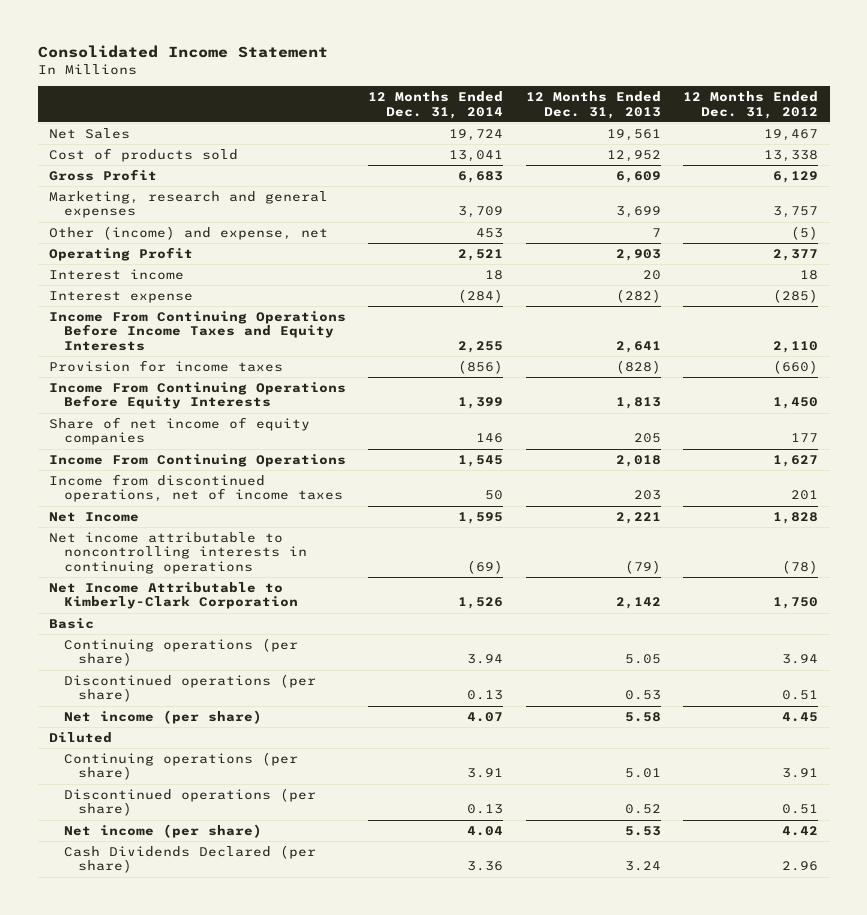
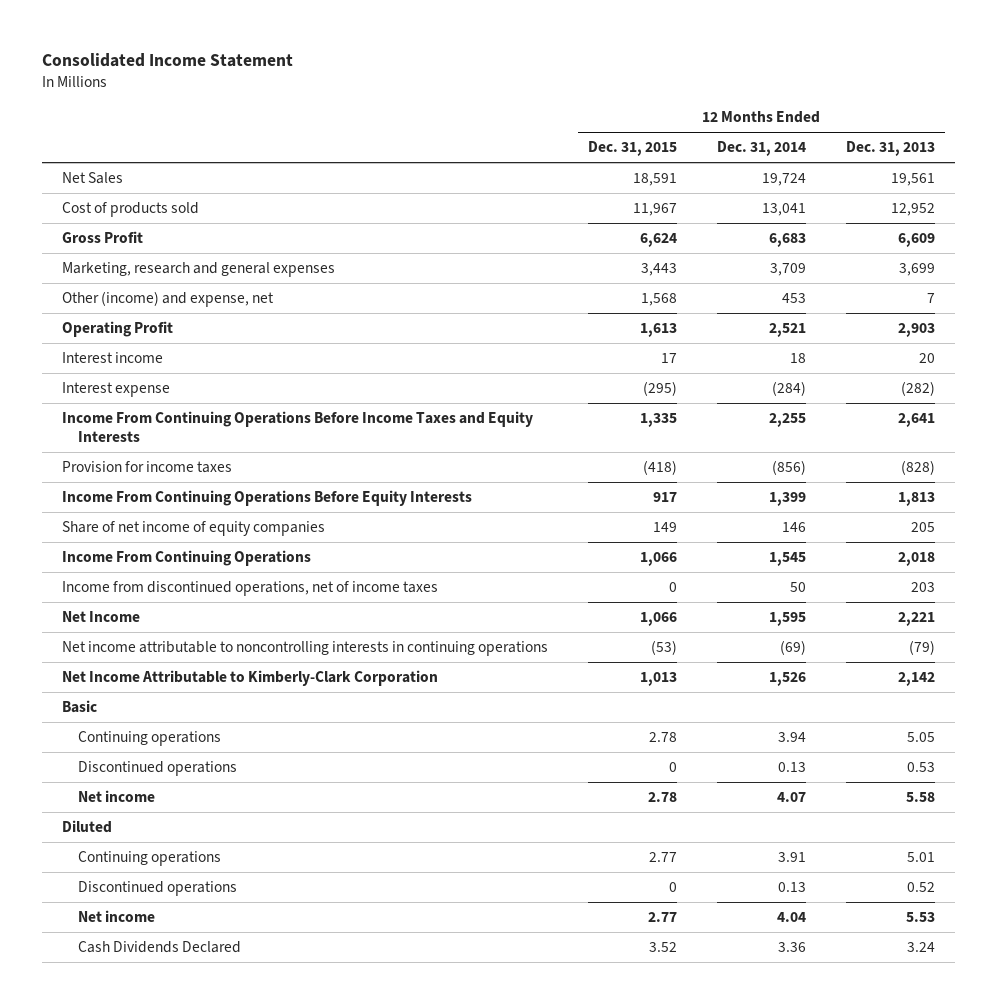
- | 12 Months Ended Dec. 31, 2014 | 12 Months Ended Dec. 31, 2013 | 12 Months Ended Dec. 31, 2012
+ | 12 Months Ended Dec. 31, 2015 | 12 Months Ended Dec. 31, 2014 | 12 Months Ended Dec. 31, 2013
- Continuing operations (per share) | 3.94 | 5.05 | 3.94
- Discontinued operations (per share) | 0.13 | 0.53 | 0.51
- Net income (per share) | 4.07 | 5.58 | 4.45
+ Continuing operations | 2.78 | 3.94 | 5.05
+ Discontinued operations | 0 | 0.13 | 0.53
+ Net income | 2.78 | 4.07 | 5.58
- Continuing operations (per share) | 3.91 | 5.01 | 3.91
- Discontinued operations (per share) | 0.13 | 0.52 | 0.51
- Net income (per share) | 4.04 | 5.53 | 4.42
- Cash Dividends Declared (per share) | 3.36 | 3.24 | 2.96
+ Continuing operations | 2.77 | 3.91 | 5.01
+ Discontinued operations | 0 | 0.13 | 0.52
+ Net income | 2.77 | 4.04 | 5.53
+ Cash Dividends Declared | 3.52 | 3.36 | 3.24

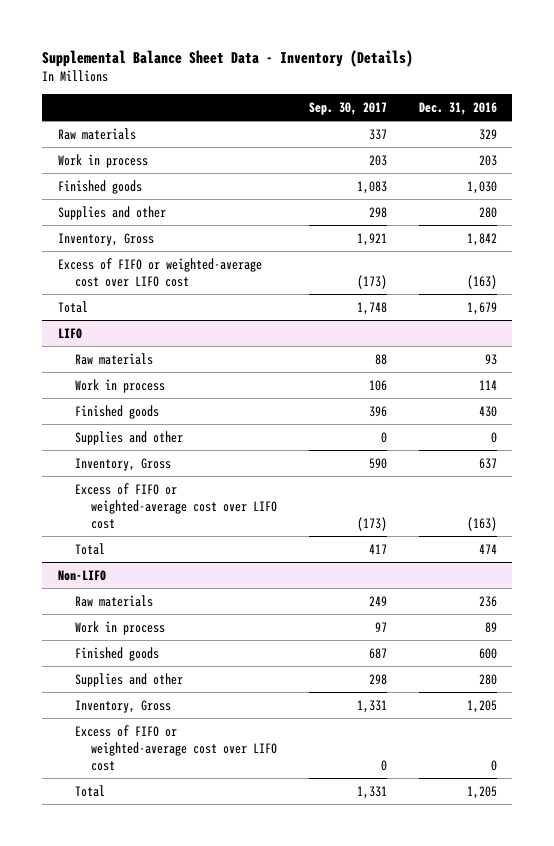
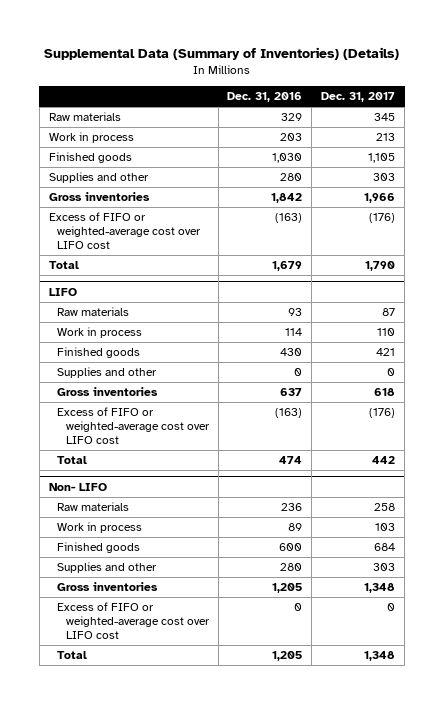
- Supplemental Balance Sheet Data - Inventory (Details)
+ Supplemental Data (Summary of Inventories) (Details)
- | Sep. 30, 2017 | Dec. 31, 2016
+ | Dec. 31, 2016 | Dec. 31, 2017
- Inventory, Gross | 1,921 | 1,842
+ Gross inventories | 1,842 | 1,966
@ LIFO
- Inventory, Gross | 590 | 637
+ Gross inventories | 637 | 618
- Non-LIFO
+ Non- LIFO
- Inventory, Gross | 1,331 | 1,205
+ Gross inventories | 1,205 | 1,348

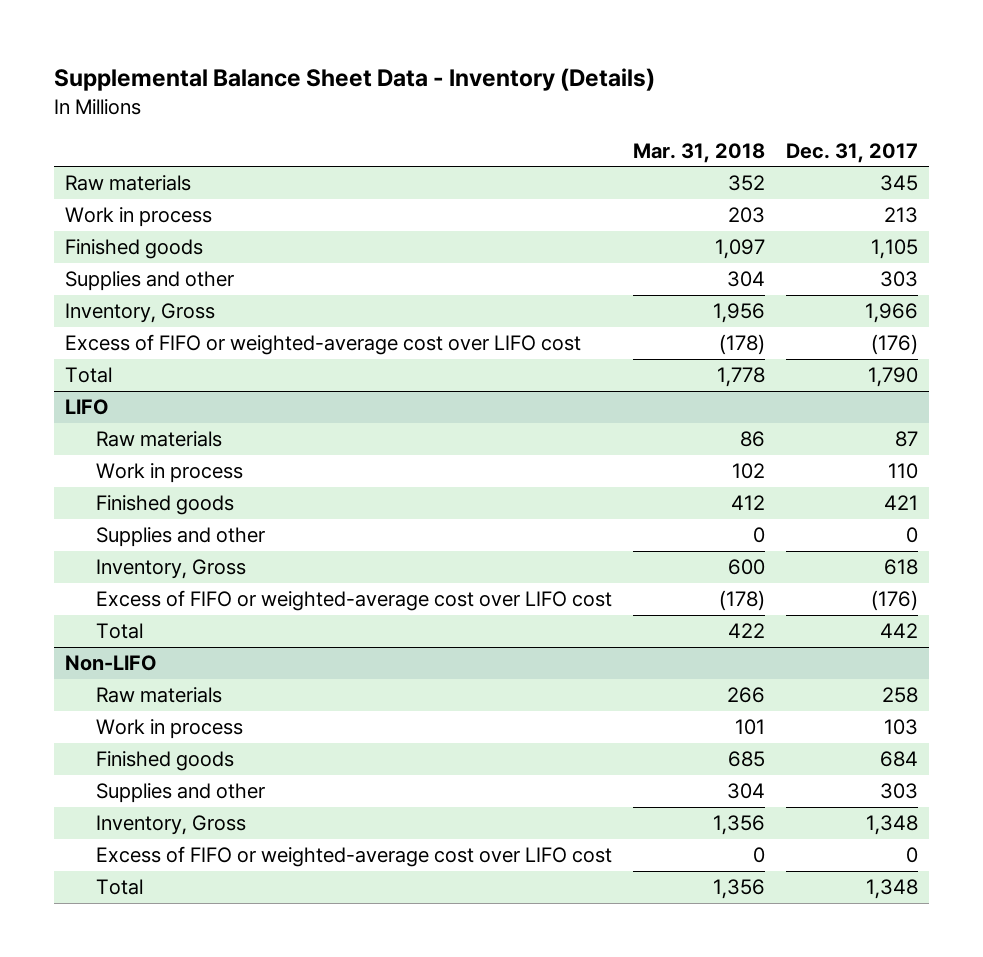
- Supplemental Data (Summary of Inventories) (Details)
+ Supplemental Balance Sheet Data - Inventory (Details)
- | Dec. 31, 2016 | Dec. 31, 2017
+ | Mar. 31, 2018 | Dec. 31, 2017
- Gross inventories | 1,842 | 1,966
+ Inventory, Gross | 1,956 | 1,966
@ LIFO
- Gross inventories | 637 | 618
+ Inventory, Gross | 600 | 618
- Non- LIFO
+ Non-LIFO
- Gross inventories | 1,205 | 1,348
+ Inventory, Gross | 1,356 | 1,348

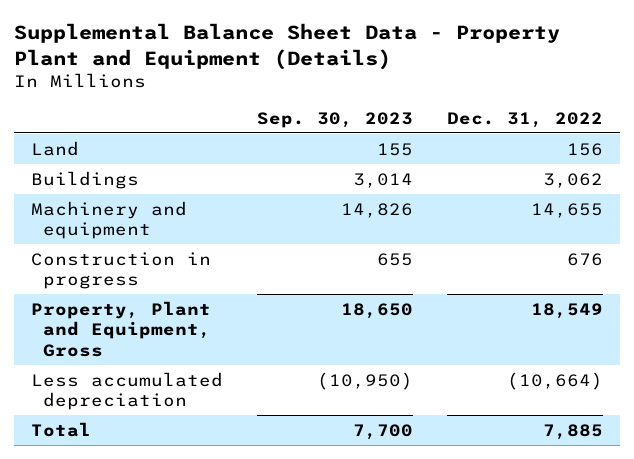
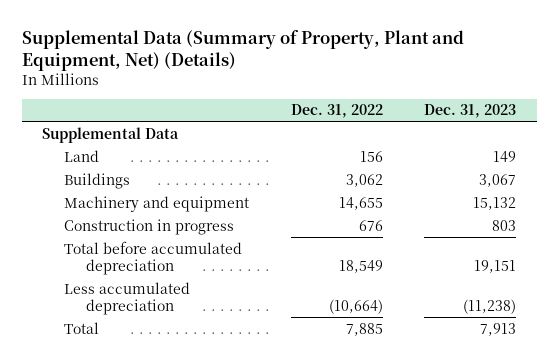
- Supplemental Balance Sheet Data - Property Plant and Equipment (Details)
+ Supplemental Data (Summary of Property, Plant and Equipment, Net) (Details)
- | Sep. 30, 2023 | Dec. 31, 2022
+ | Dec. 31, 2022 | Dec. 31, 2023
+ Supplemental Data
- Property, Plant and Equipment, Gross | 18,650 | 18,549
+ Total before accumulated depreciation | 18,549 | 19,151

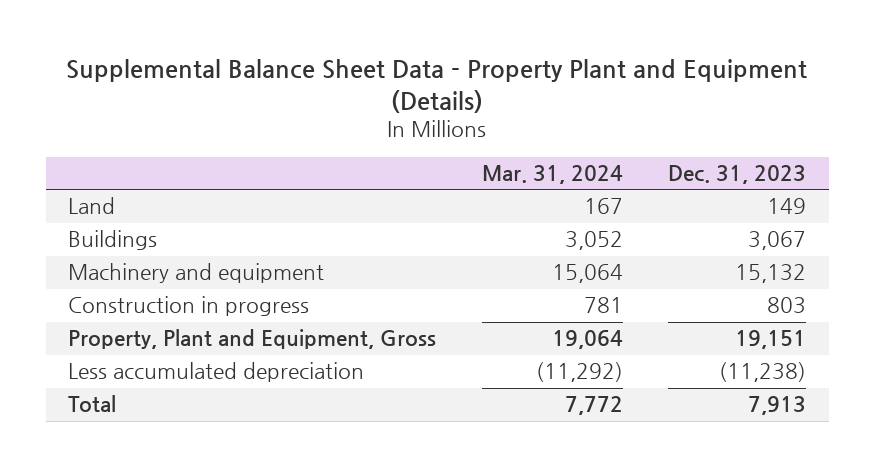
- Supplemental Data (Summary of Property, Plant and Equipment, Net) (Details)
+ Supplemental Balance Sheet Data - Property Plant and Equipment (Details)
- | Dec. 31, 2022 | Dec. 31, 2023
+ | Mar. 31, 2024 | Dec. 31, 2023
- Supplemental Data
- Total before accumulated depreciation | 18,549 | 19,151
+ Property, Plant and Equipment, Gross | 19,064 | 19,151

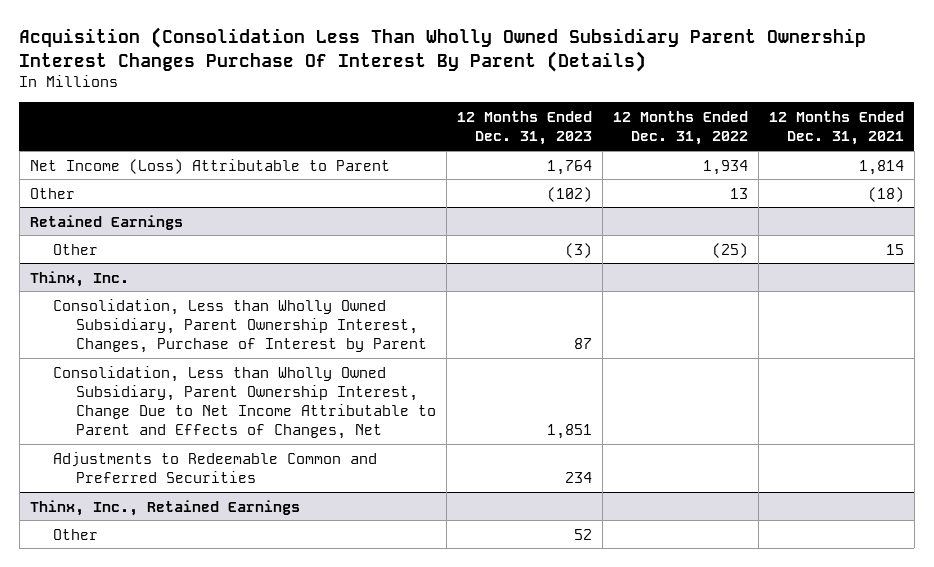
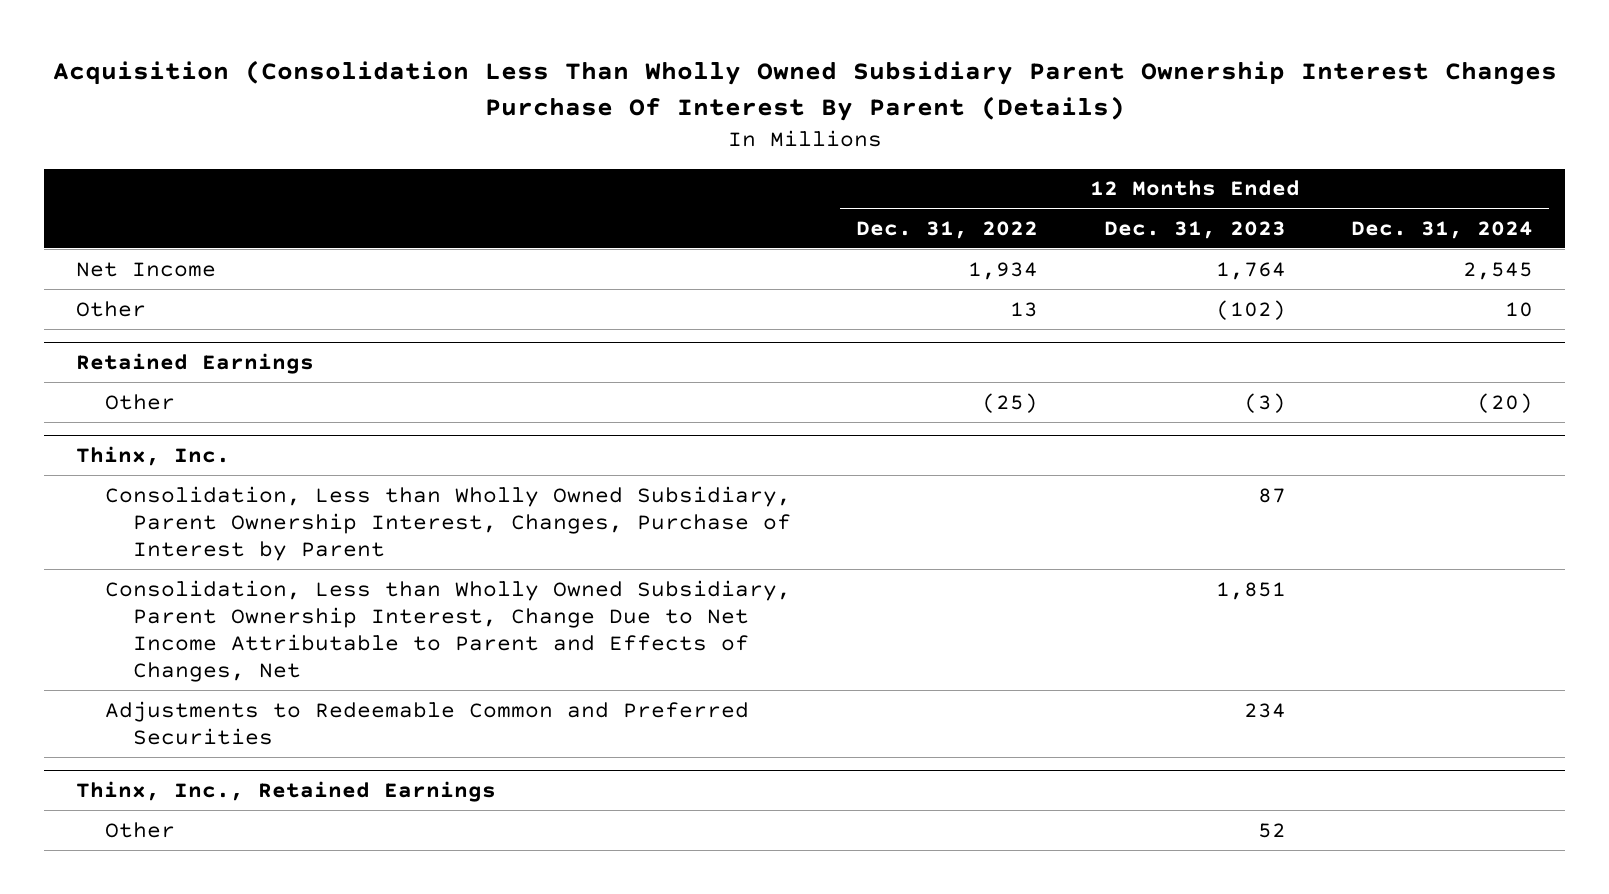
- | 12 Months Ended Dec. 31, 2023 | 12 Months Ended Dec. 31, 2022 | 12 Months Ended Dec. 31, 2021
+ | 12 Months Ended Dec. 31, 2022 | 12 Months Ended Dec. 31, 2023 | 12 Months Ended Dec. 31, 2024
- Net Income (Loss) Attributable to Parent | 1,764 | 1,934 | 1,814
+ Net Income | 1,934 | 1,764 | 2,545

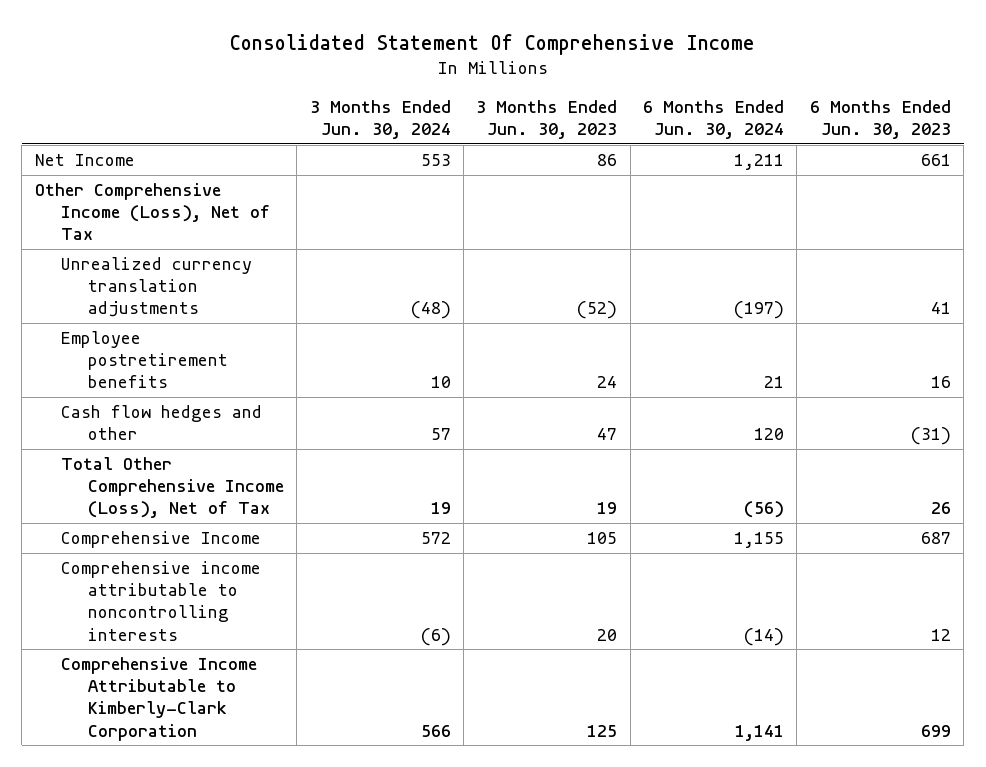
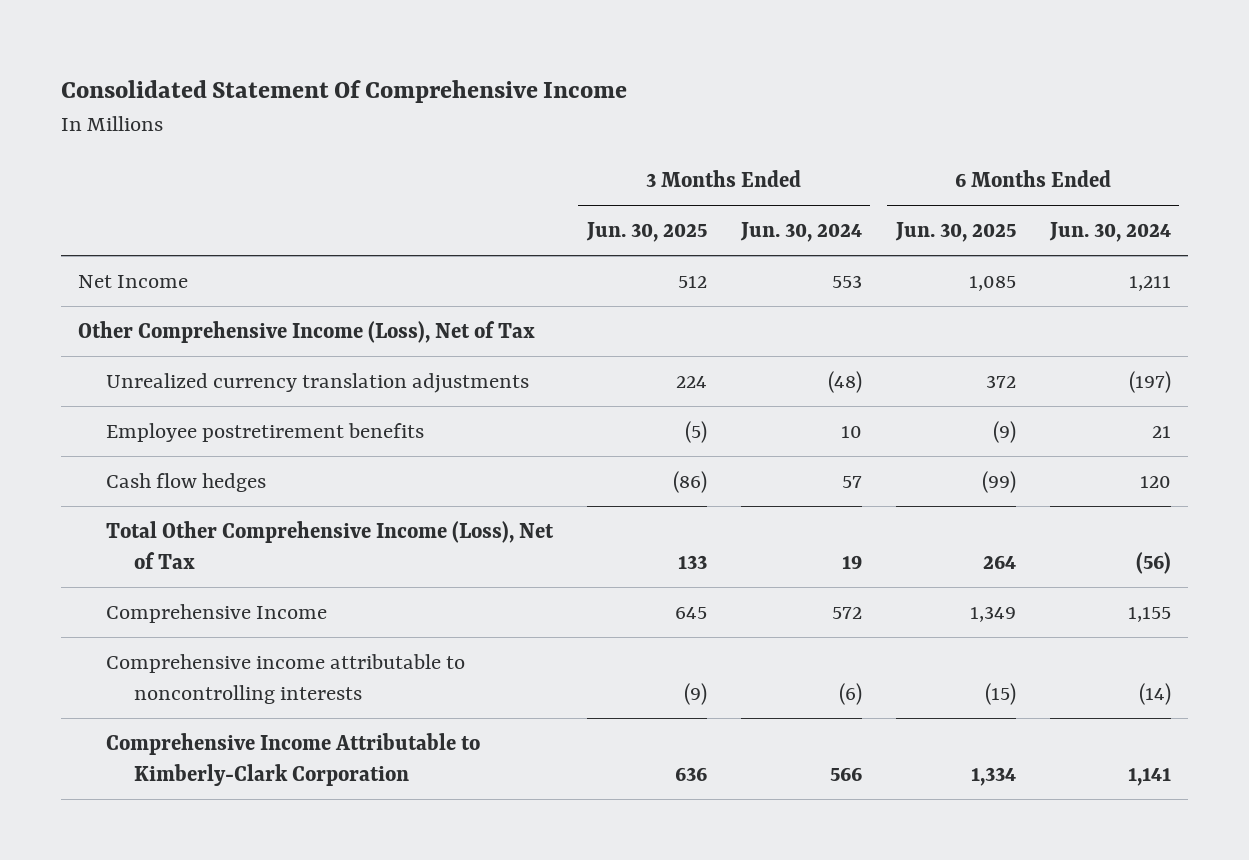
- | 3 Months Ended Jun. 30, 2024 | 3 Months Ended Jun. 30, 2023 | 6 Months Ended Jun. 30, 2024 | 6 Months Ended Jun. 30, 2023
+ | 3 Months Ended Jun. 30, 2025 | 3 Months Ended Jun. 30, 2024 | 6 Months Ended Jun. 30, 2025 | 6 Months Ended Jun. 30, 2024
- Cash flow hedges and other | 57 | 47 | 120 | (31)
+ Cash flow hedges | (86) | 57 | (99) | 120

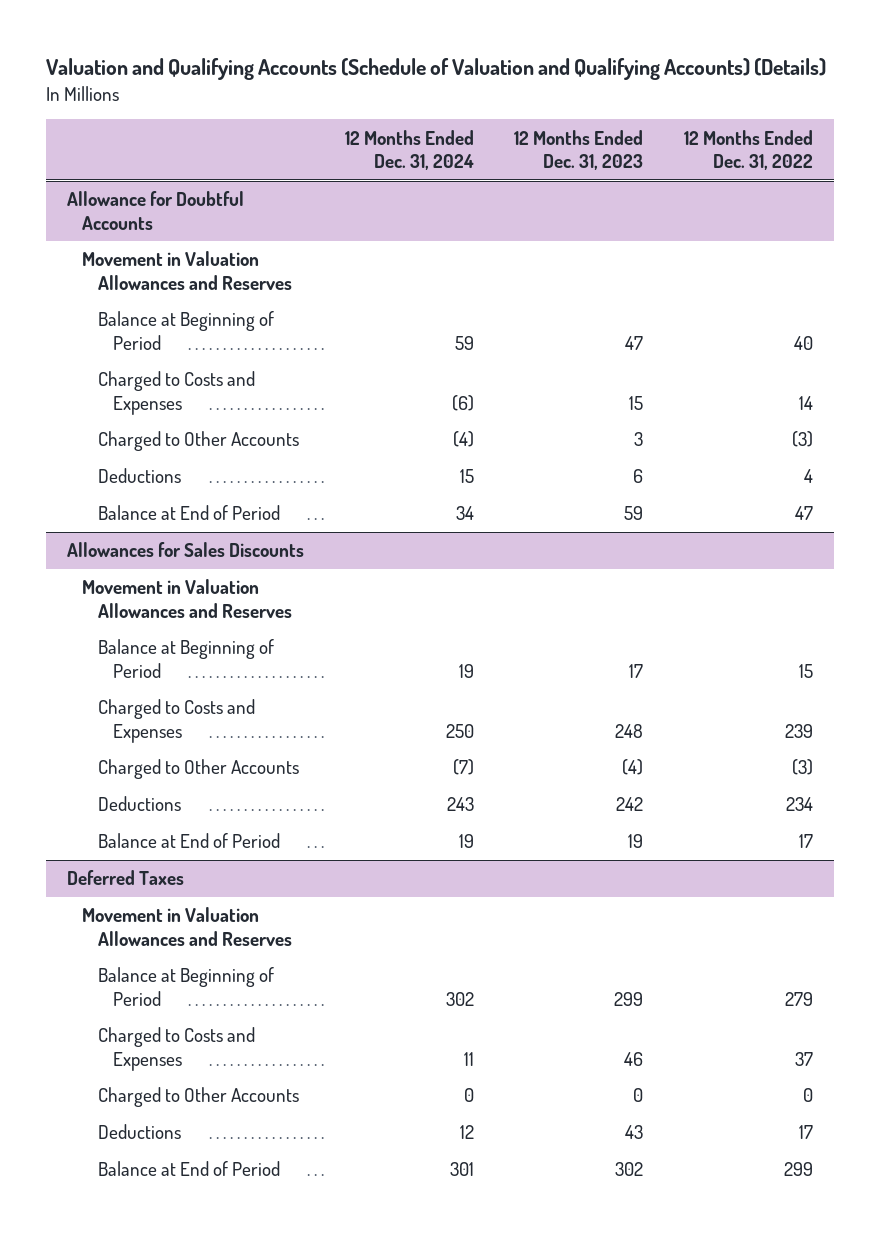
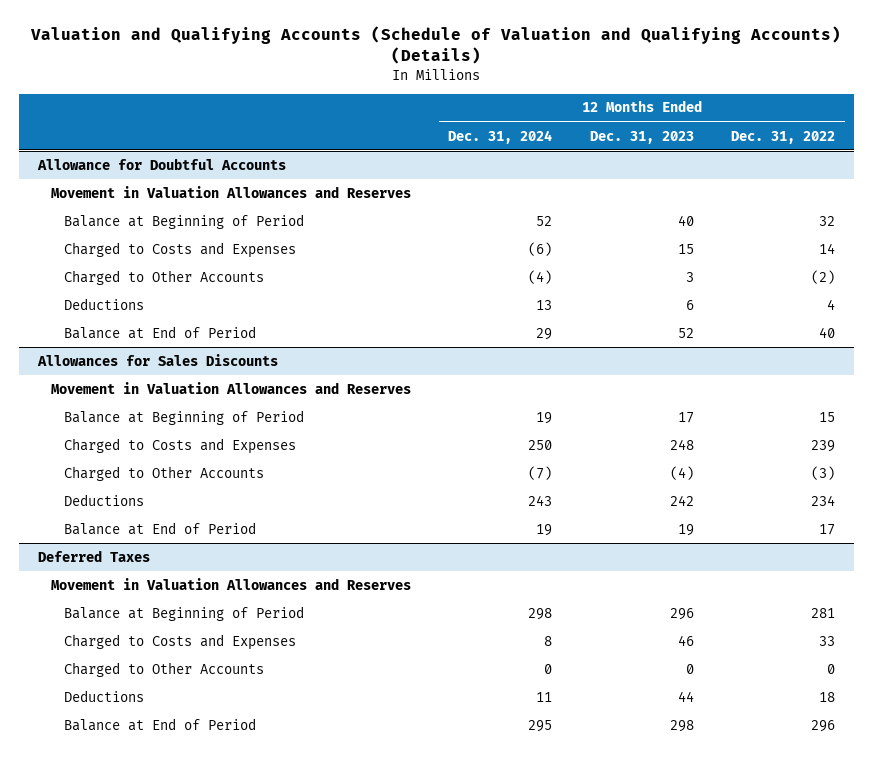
@ Allowance for Doubtful Accounts
- Balance at Beginning of Period | 59 | 47 | 40
+ Balance at Beginning of Period | 52 | 40 | 32
- Charged to Other Accounts | (4) | 3 | (3)
- Deductions | 15 | 6 | 4
- Balance at End of Period | 34 | 59 | 47
+ Charged to Other Accounts | (4) | 3 | (2)
+ Deductions | 13 | 6 | 4
+ Balance at End of Period | 29 | 52 | 40
@ Deferred Taxes
- Balance at Beginning of Period | 302 | 299 | 279
- Charged to Costs and Expenses | 11 | 46 | 37
+ Balance at Beginning of Period | 298 | 296 | 281
+ Charged to Costs and Expenses | 8 | 46 | 33
- Deductions | 12 | 43 | 17
- Balance at End of Period | 301 | 302 | 299
+ Deductions | 11 | 44 | 18
+ Balance at End of Period | 295 | 298 | 296

